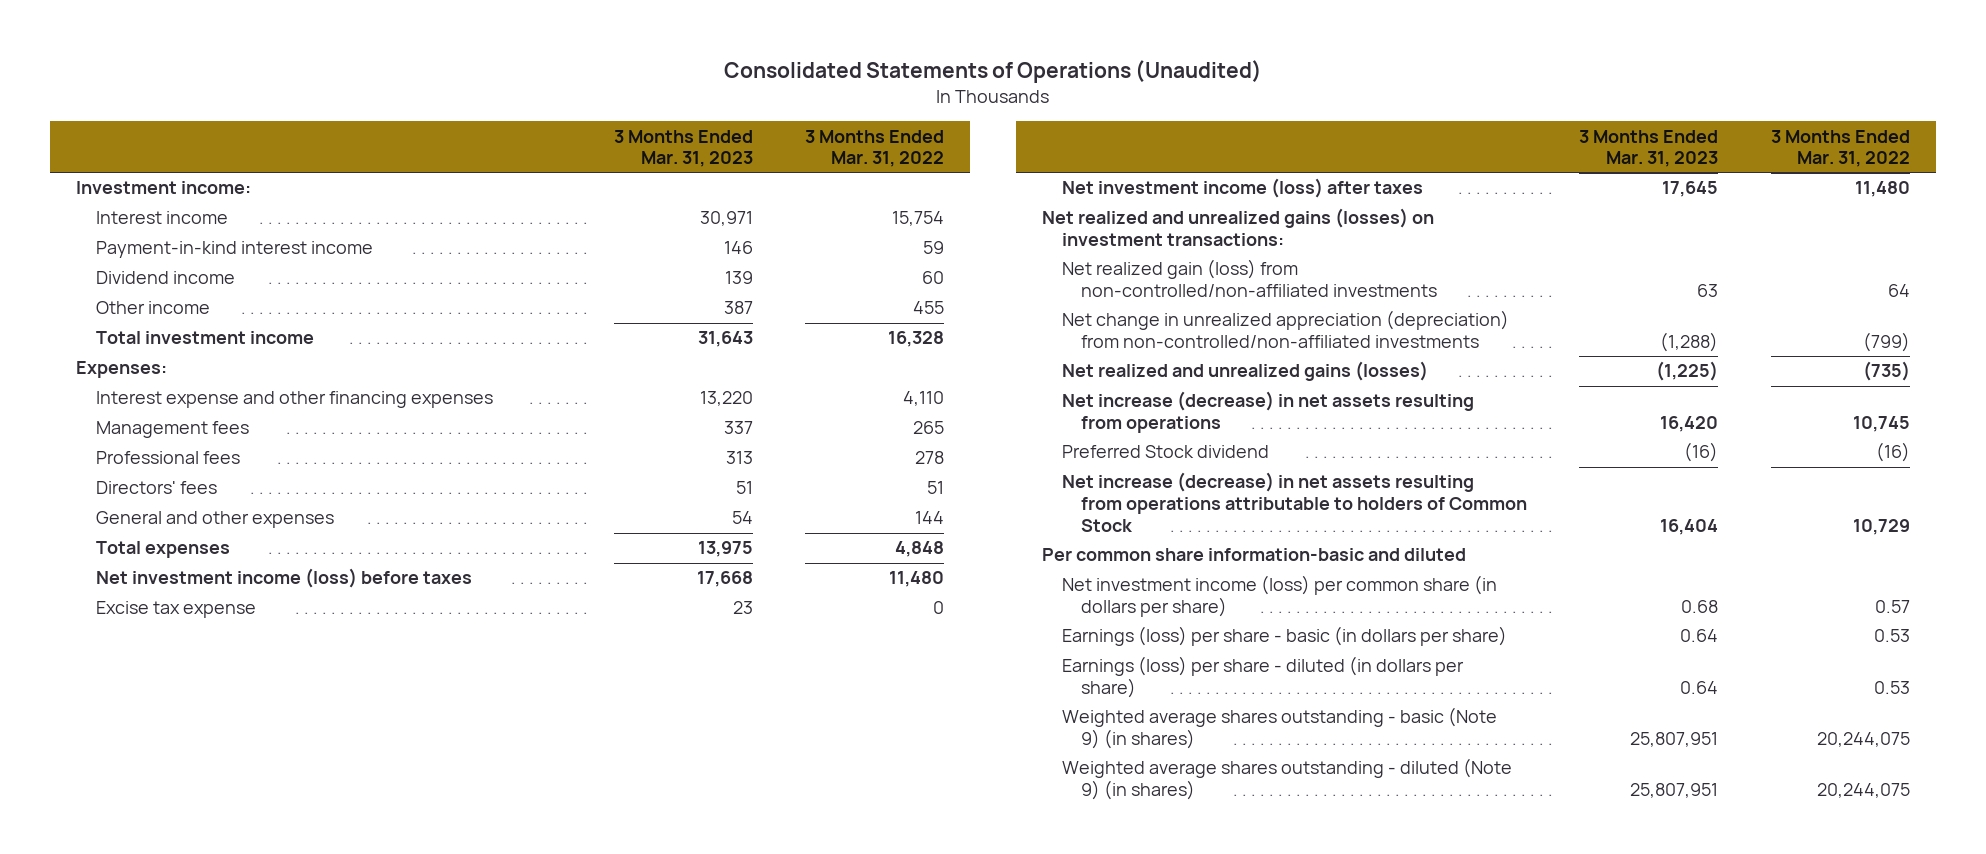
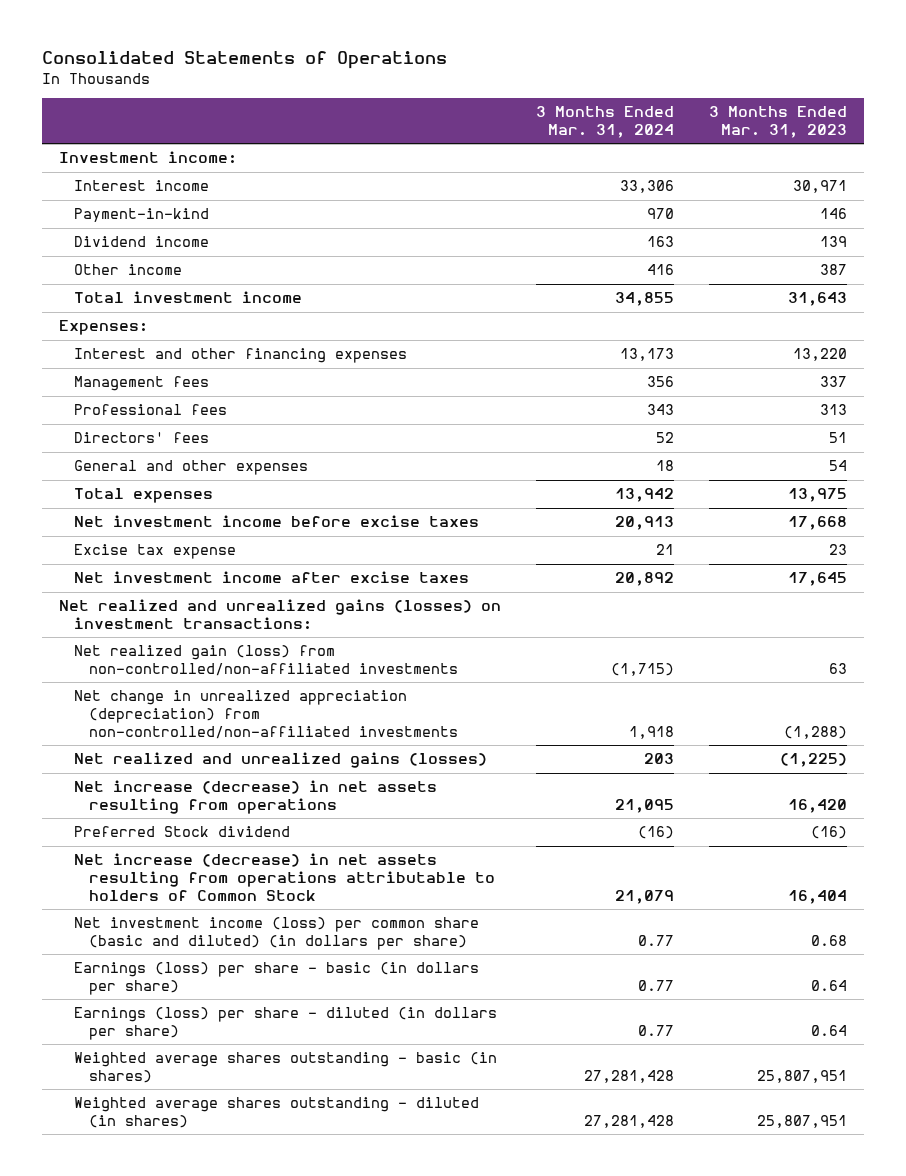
- Consolidated Statements of Operations (Unaudited)
+ Consolidated Statements of Operations
- | 3 Months Ended Mar. 31, 2023 | 3 Months Ended Mar. 31, 2022
+ | 3 Months Ended Mar. 31, 2024 | 3 Months Ended Mar. 31, 2023
- Payment-in-kind interest income | 146 | 59
+ Payment-in-kind | 970 | 146
- Interest expense and other financing expenses | 13,220 | 4,110
+ Interest and other financing expenses | 13,173 | 13,220
- Net investment income (loss) before taxes | 17,668 | 11,480
+ Net investment income before excise taxes | 20,913 | 17,668
- Net investment income (loss) after taxes | 17,645 | 11,480
+ Net investment income after excise taxes | 20,892 | 17,645
- Per common share information-basic and diluted
- Net investment income (loss) per common share (in dollars per share) | 0.68 | 0.57
+ Net investment income (loss) per common share (basic and diluted) (in dollars per share) | 0.77 | 0.68
- Weighted average shares outstanding - basic (Note 9) (in shares) | 25,807,951 | 20,244,075
- Weighted average shares outstanding - diluted (Note 9) (in shares) | 25,807,951 | 20,244,075
+ Weighted average shares outstanding - basic (in shares) | 27,281,428 | 25,807,951
+ Weighted average shares outstanding - diluted (in shares) | 27,281,428 | 25,807,951

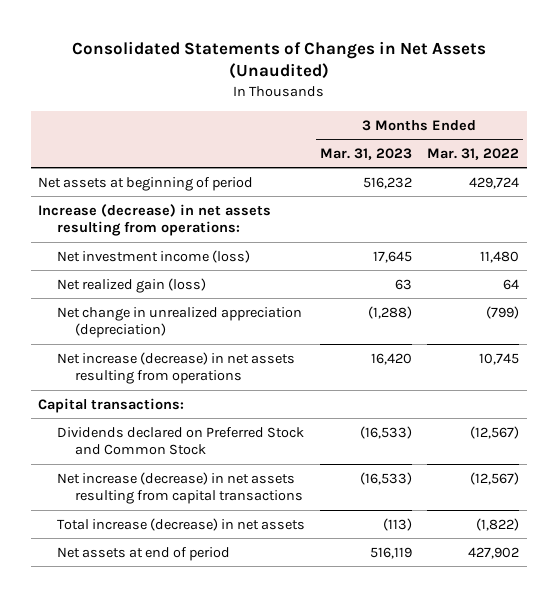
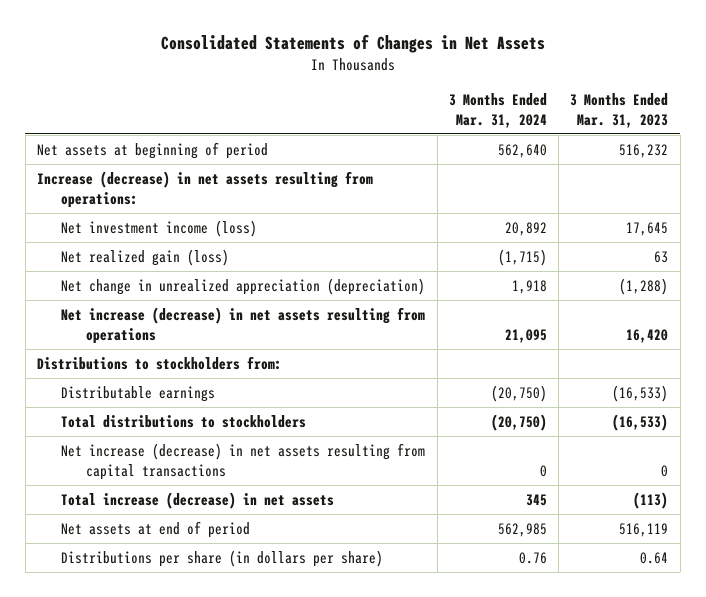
- Consolidated Statements of Changes in Net Assets (Unaudited)
+ Consolidated Statements of Changes in Net Assets
- | 3 Months Ended Mar. 31, 2023 | 3 Months Ended Mar. 31, 2022
+ | 3 Months Ended Mar. 31, 2024 | 3 Months Ended Mar. 31, 2023
- Capital transactions:
- Dividends declared on Preferred Stock and Common Stock | (16,533) | (12,567)
- Net increase (decrease) in net assets resulting from capital transactions | (16,533) | (12,567)
+ Distributions to stockholders from:
+ Distributable earnings | (20,750) | (16,533)
+ Total distributions to stockholders | (20,750) | (16,533)
+ Net increase (decrease) in net assets resulting from capital transactions | 0 | 0
+ Distributions per share (in dollars per share) | 0.76 | 0.64

